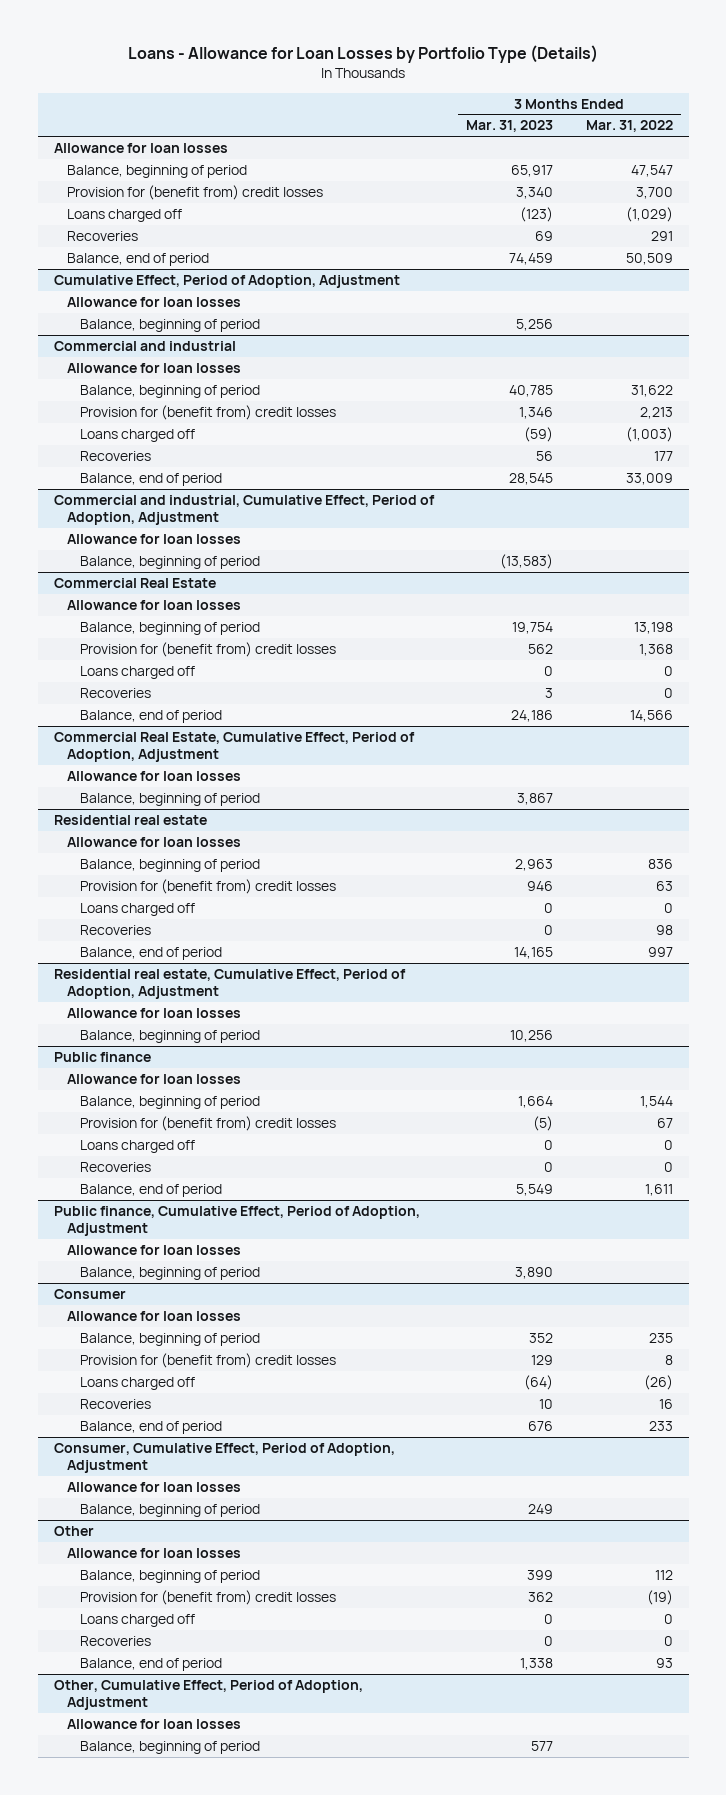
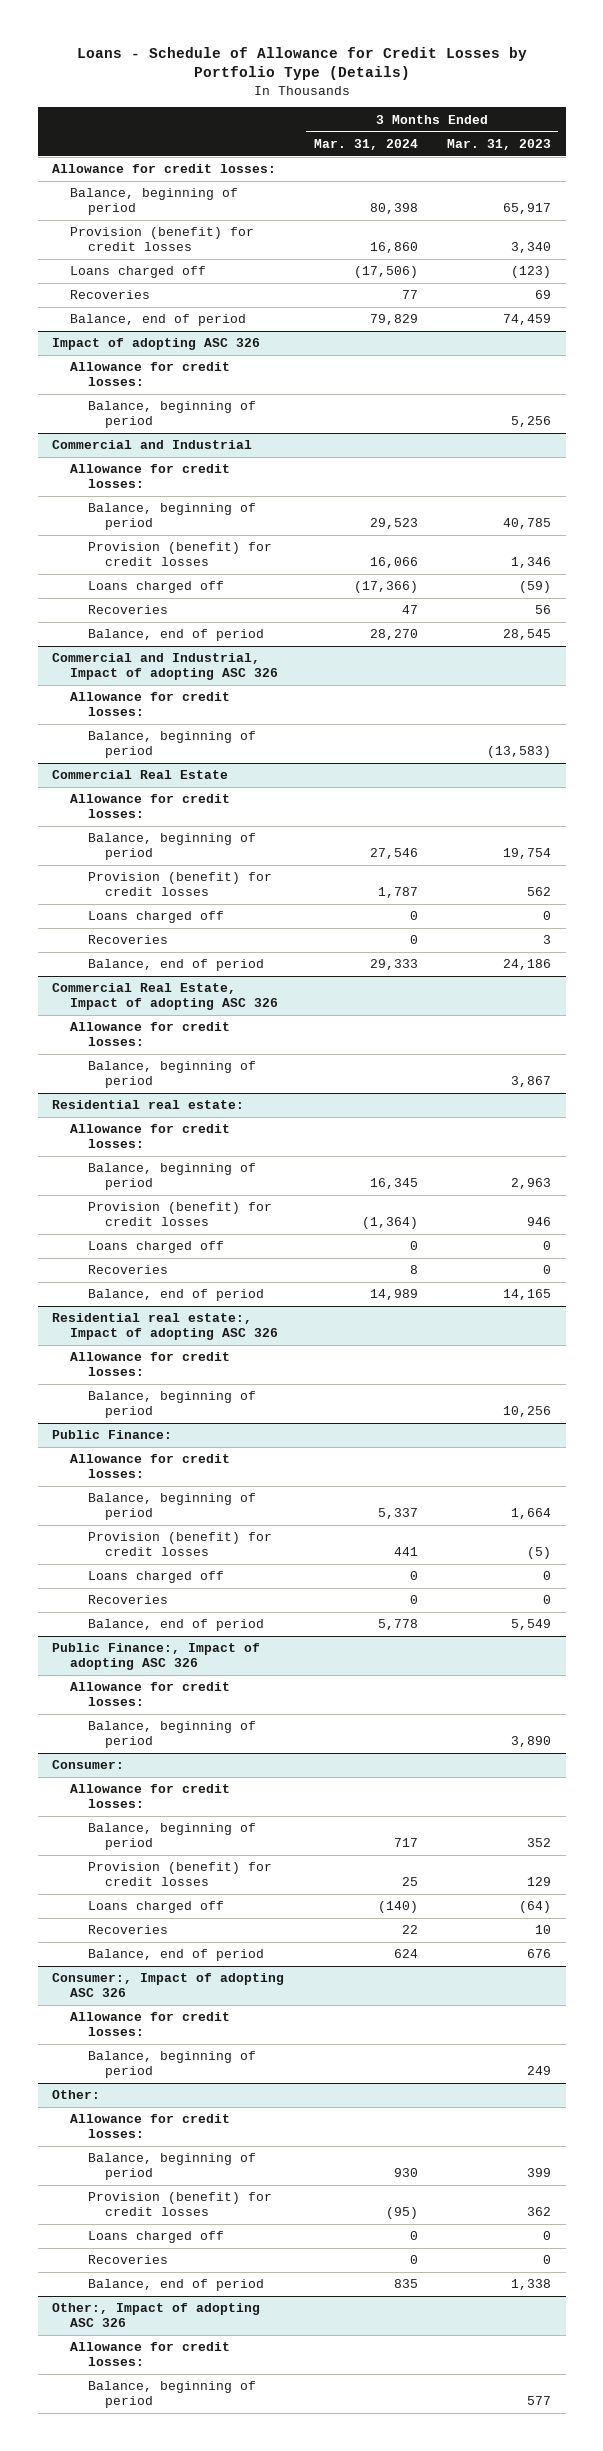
- Loans - Allowance for Loan Losses by Portfolio Type (Details)
+ Loans - Schedule of Allowance for Credit Losses by Portfolio Type (Details)
- | 3 Months Ended Mar. 31, 2023 | 3 Months Ended Mar. 31, 2022
+ | 3 Months Ended Mar. 31, 2024 | 3 Months Ended Mar. 31, 2023
- Allowance for loan losses
+ Allowance for credit losses:
- Provision for (benefit from) credit losses | 3,340 | 3,700
+ Provision (benefit) for credit losses | 16,860 | 3,340
- Cumulative Effect, Period of Adoption, Adjustment
- Allowance for loan losses
+ Impact of adopting ASC 326
+ Allowance for credit losses:
- Commercial and industrial
- Allowance for loan losses
+ Commercial and Industrial
+ Allowance for credit losses:
- Provision for (benefit from) credit losses | 1,346 | 2,213
+ Provision (benefit) for credit losses | 16,066 | 1,346
- Commercial and industrial, Cumulative Effect, Period of Adoption, Adjustment
- Allowance for loan losses
+ Commercial and Industrial, Impact of adopting ASC 326
+ Allowance for credit losses:
@ Commercial Real Estate
- Allowance for loan losses
+ Allowance for credit losses:
- Provision for (benefit from) credit losses | 562 | 1,368
+ Provision (benefit) for credit losses | 1,787 | 562
- Commercial Real Estate, Cumulative Effect, Period of Adoption, Adjustment
- Allowance for loan losses
+ Commercial Real Estate, Impact of adopting ASC 326
+ Allowance for credit losses:
- Residential real estate
- Allowance for loan losses
+ Residential real estate:
+ Allowance for credit losses:
- Provision for (benefit from) credit losses | 946 | 63
+ Provision (benefit) for credit losses | (1,364) | 946
- Residential real estate, Cumulative Effect, Period of Adoption, Adjustment
- Allowance for loan losses
+ Residential real estate:, Impact of adopting ASC 326
+ Allowance for credit losses:
- Public finance
- Allowance for loan losses
+ Public Finance:
+ Allowance for credit losses:
- Provision for (benefit from) credit losses | (5) | 67
+ Provision (benefit) for credit losses | 441 | (5)
- Public finance, Cumulative Effect, Period of Adoption, Adjustment
- Allowance for loan losses
+ Public Finance:, Impact of adopting ASC 326
+ Allowance for credit losses:
- Consumer
- Allowance for loan losses
+ Consumer:
+ Allowance for credit losses:
- Provision for (benefit from) credit losses | 129 | 8
+ Provision (benefit) for credit losses | 25 | 129
- Consumer, Cumulative Effect, Period of Adoption, Adjustment
- Allowance for loan losses
+ Consumer:, Impact of adopting ASC 326
+ Allowance for credit losses:
- Other
- Allowance for loan losses
+ Other:
+ Allowance for credit losses:
- Provision for (benefit from) credit losses | 362 | (19)
+ Provision (benefit) for credit losses | (95) | 362
- Other, Cumulative Effect, Period of Adoption, Adjustment
- Allowance for loan losses
+ Other:, Impact of adopting ASC 326
+ Allowance for credit losses:

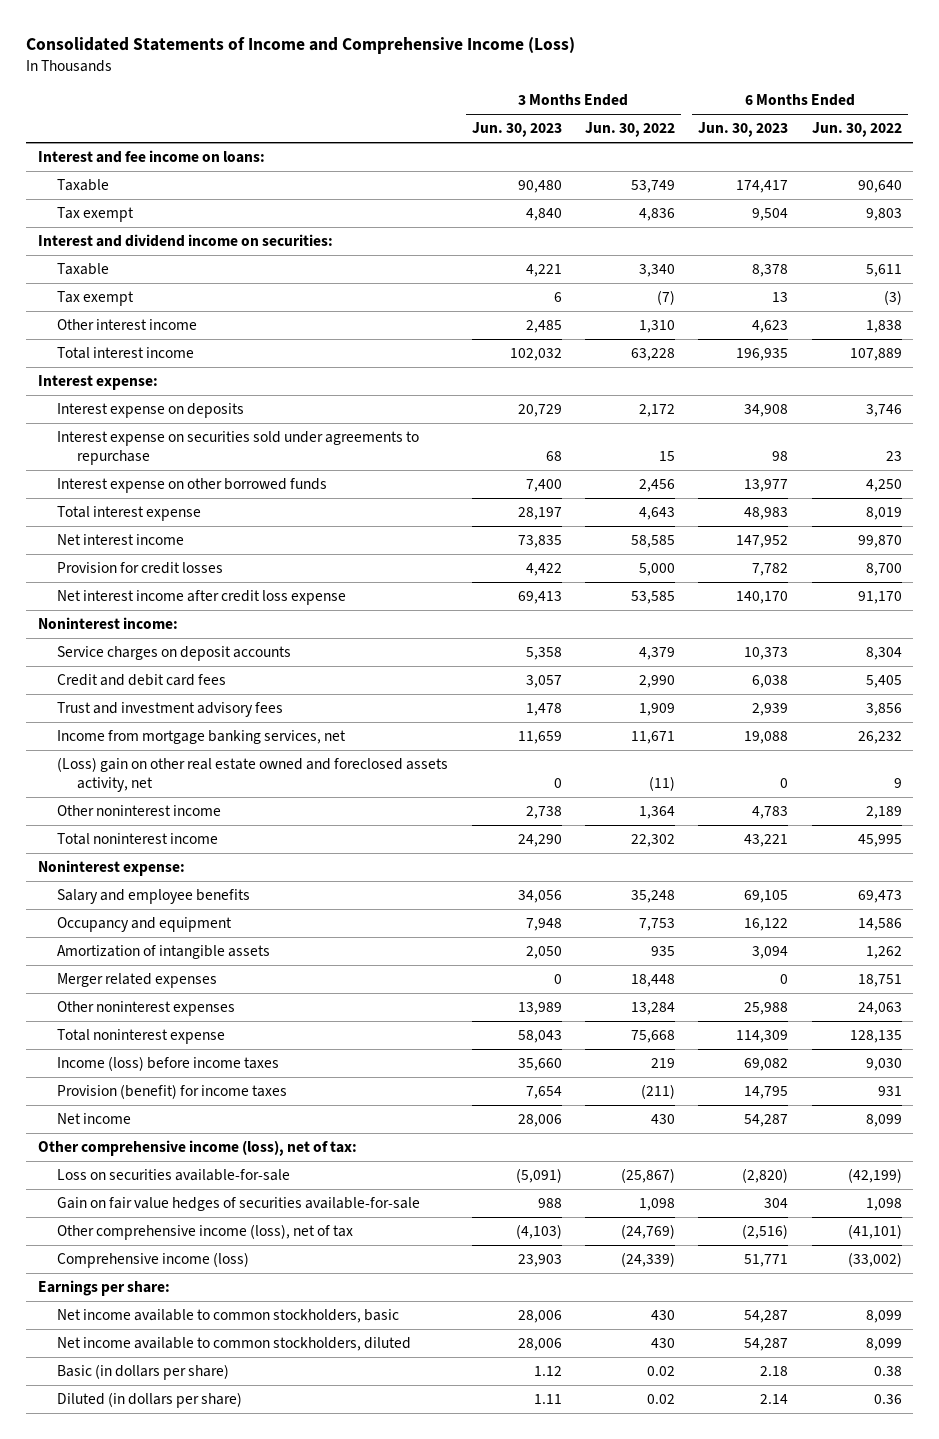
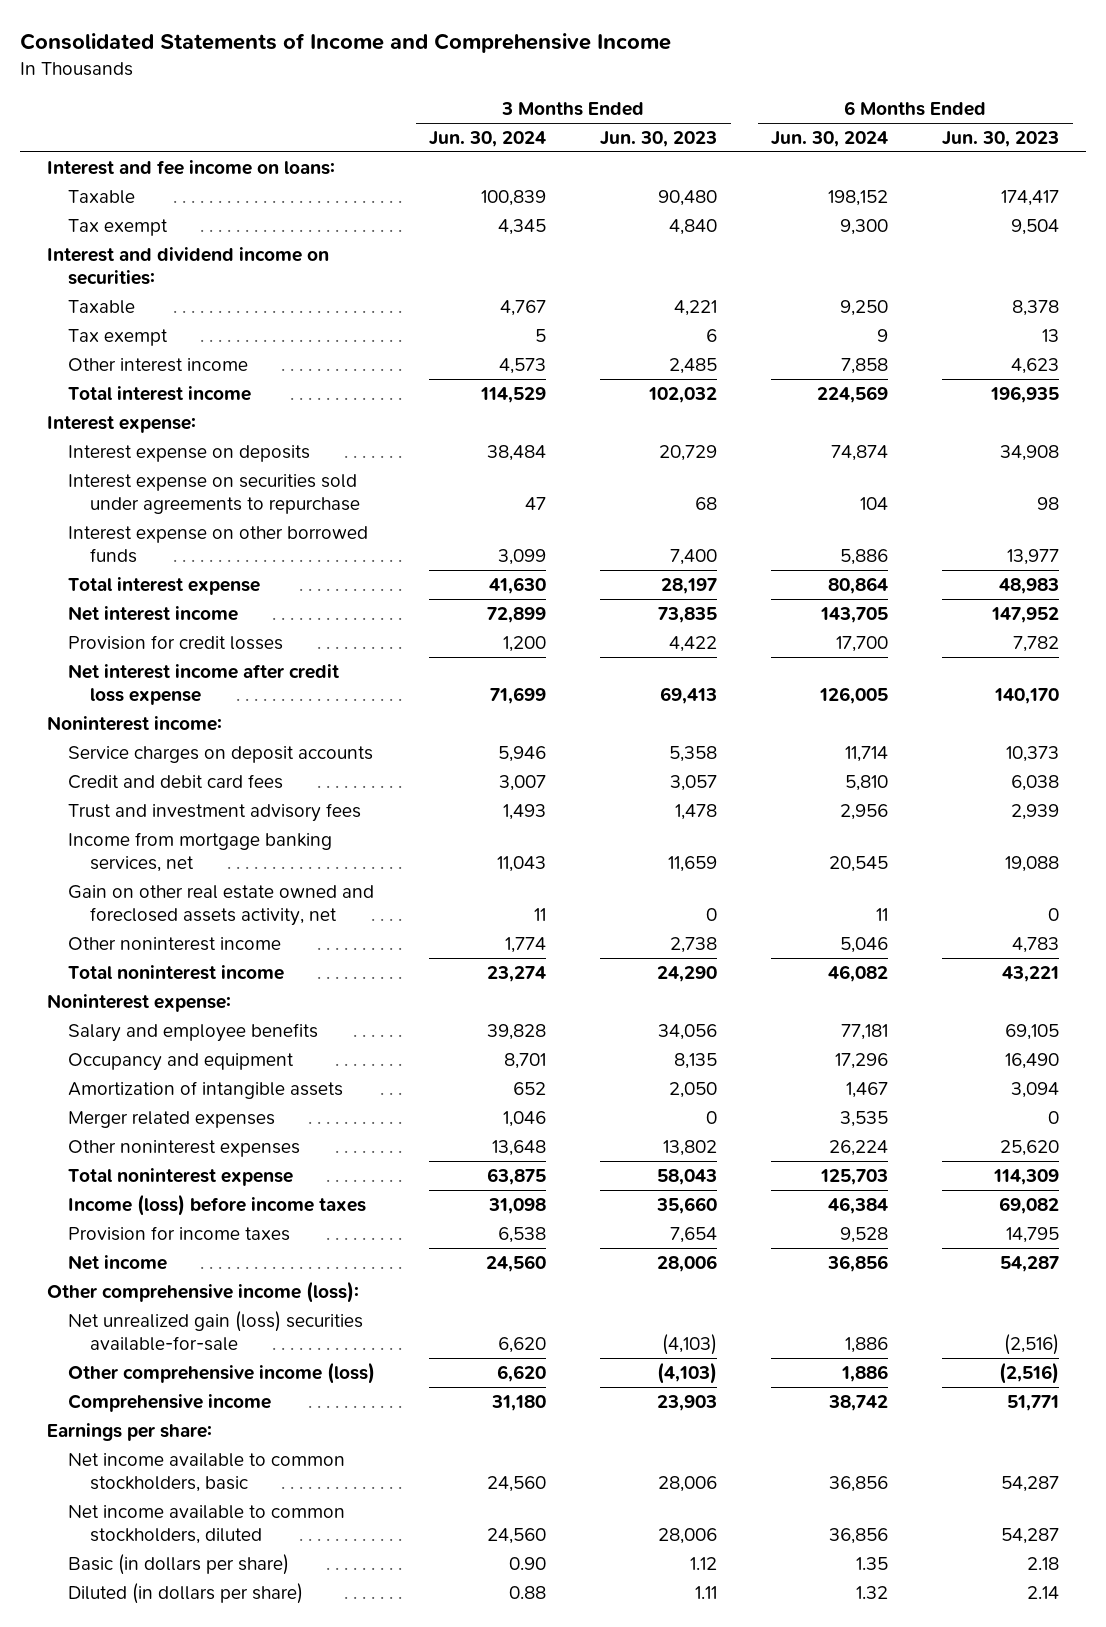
- Consolidated Statements of Income and Comprehensive Income (Loss)
+ Consolidated Statements of Income and Comprehensive Income
- | 3 Months Ended Jun. 30, 2023 | 3 Months Ended Jun. 30, 2022 | 6 Months Ended Jun. 30, 2023 | 6 Months Ended Jun. 30, 2022
+ | 3 Months Ended Jun. 30, 2024 | 3 Months Ended Jun. 30, 2023 | 6 Months Ended Jun. 30, 2024 | 6 Months Ended Jun. 30, 2023
- (Loss) gain on other real estate owned and foreclosed assets activity, net | 0 | (11) | 0 | 9
+ Gain on other real estate owned and foreclosed assets activity, net | 11 | 0 | 11 | 0
- Occupancy and equipment | 7,948 | 7,753 | 16,122 | 14,586
+ Occupancy and equipment | 8,701 | 8,135 | 17,296 | 16,490
- Other noninterest expenses | 13,989 | 13,284 | 25,988 | 24,063
+ Other noninterest expenses | 13,648 | 13,802 | 26,224 | 25,620
- Provision (benefit) for income taxes | 7,654 | (211) | 14,795 | 931
+ Provision for income taxes | 6,538 | 7,654 | 9,528 | 14,795
- Other comprehensive income (loss), net of tax:
- Loss on securities available-for-sale | (5,091) | (25,867) | (2,820) | (42,199)
- Gain on fair value hedges of securities available-for-sale | 988 | 1,098 | 304 | 1,098
- Other comprehensive income (loss), net of tax | (4,103) | (24,769) | (2,516) | (41,101)
- Comprehensive income (loss) | 23,903 | (24,339) | 51,771 | (33,002)
+ Other comprehensive income (loss):
+ Net unrealized gain (loss) securities available-for-sale | 6,620 | (4,103) | 1,886 | (2,516)
+ Other comprehensive income (loss) | 6,620 | (4,103) | 1,886 | (2,516)
+ Comprehensive income | 31,180 | 23,903 | 38,742 | 51,771

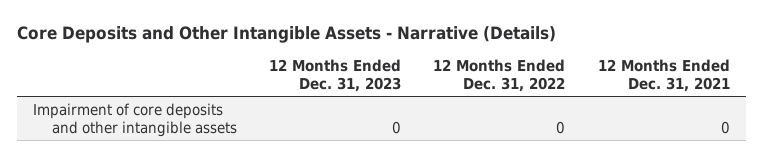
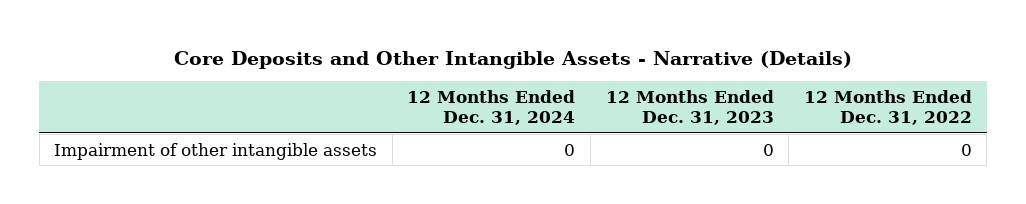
- | 12 Months Ended Dec. 31, 2023 | 12 Months Ended Dec. 31, 2022 | 12 Months Ended Dec. 31, 2021
+ | 12 Months Ended Dec. 31, 2024 | 12 Months Ended Dec. 31, 2023 | 12 Months Ended Dec. 31, 2022
- Impairment of core deposits and other intangible assets | 0 | 0 | 0
+ Impairment of other intangible assets | 0 | 0 | 0

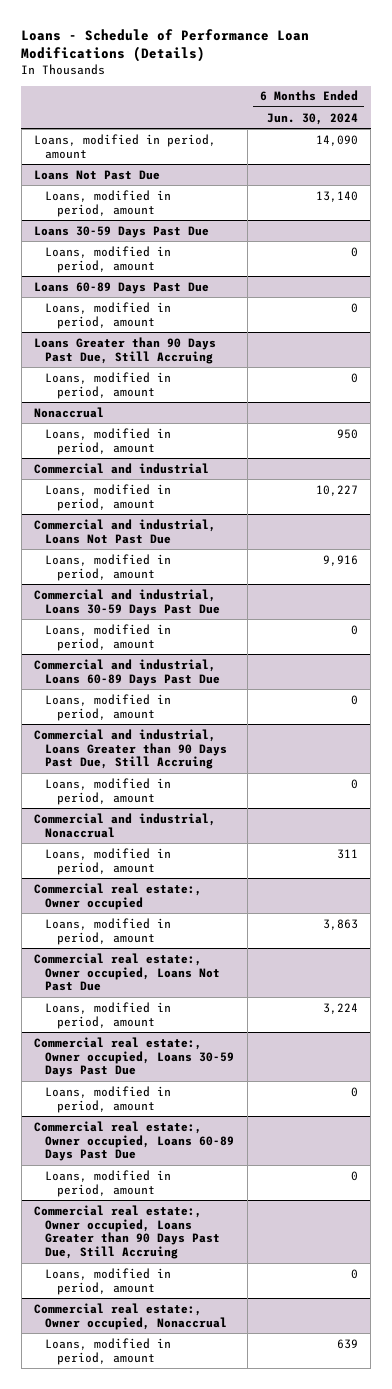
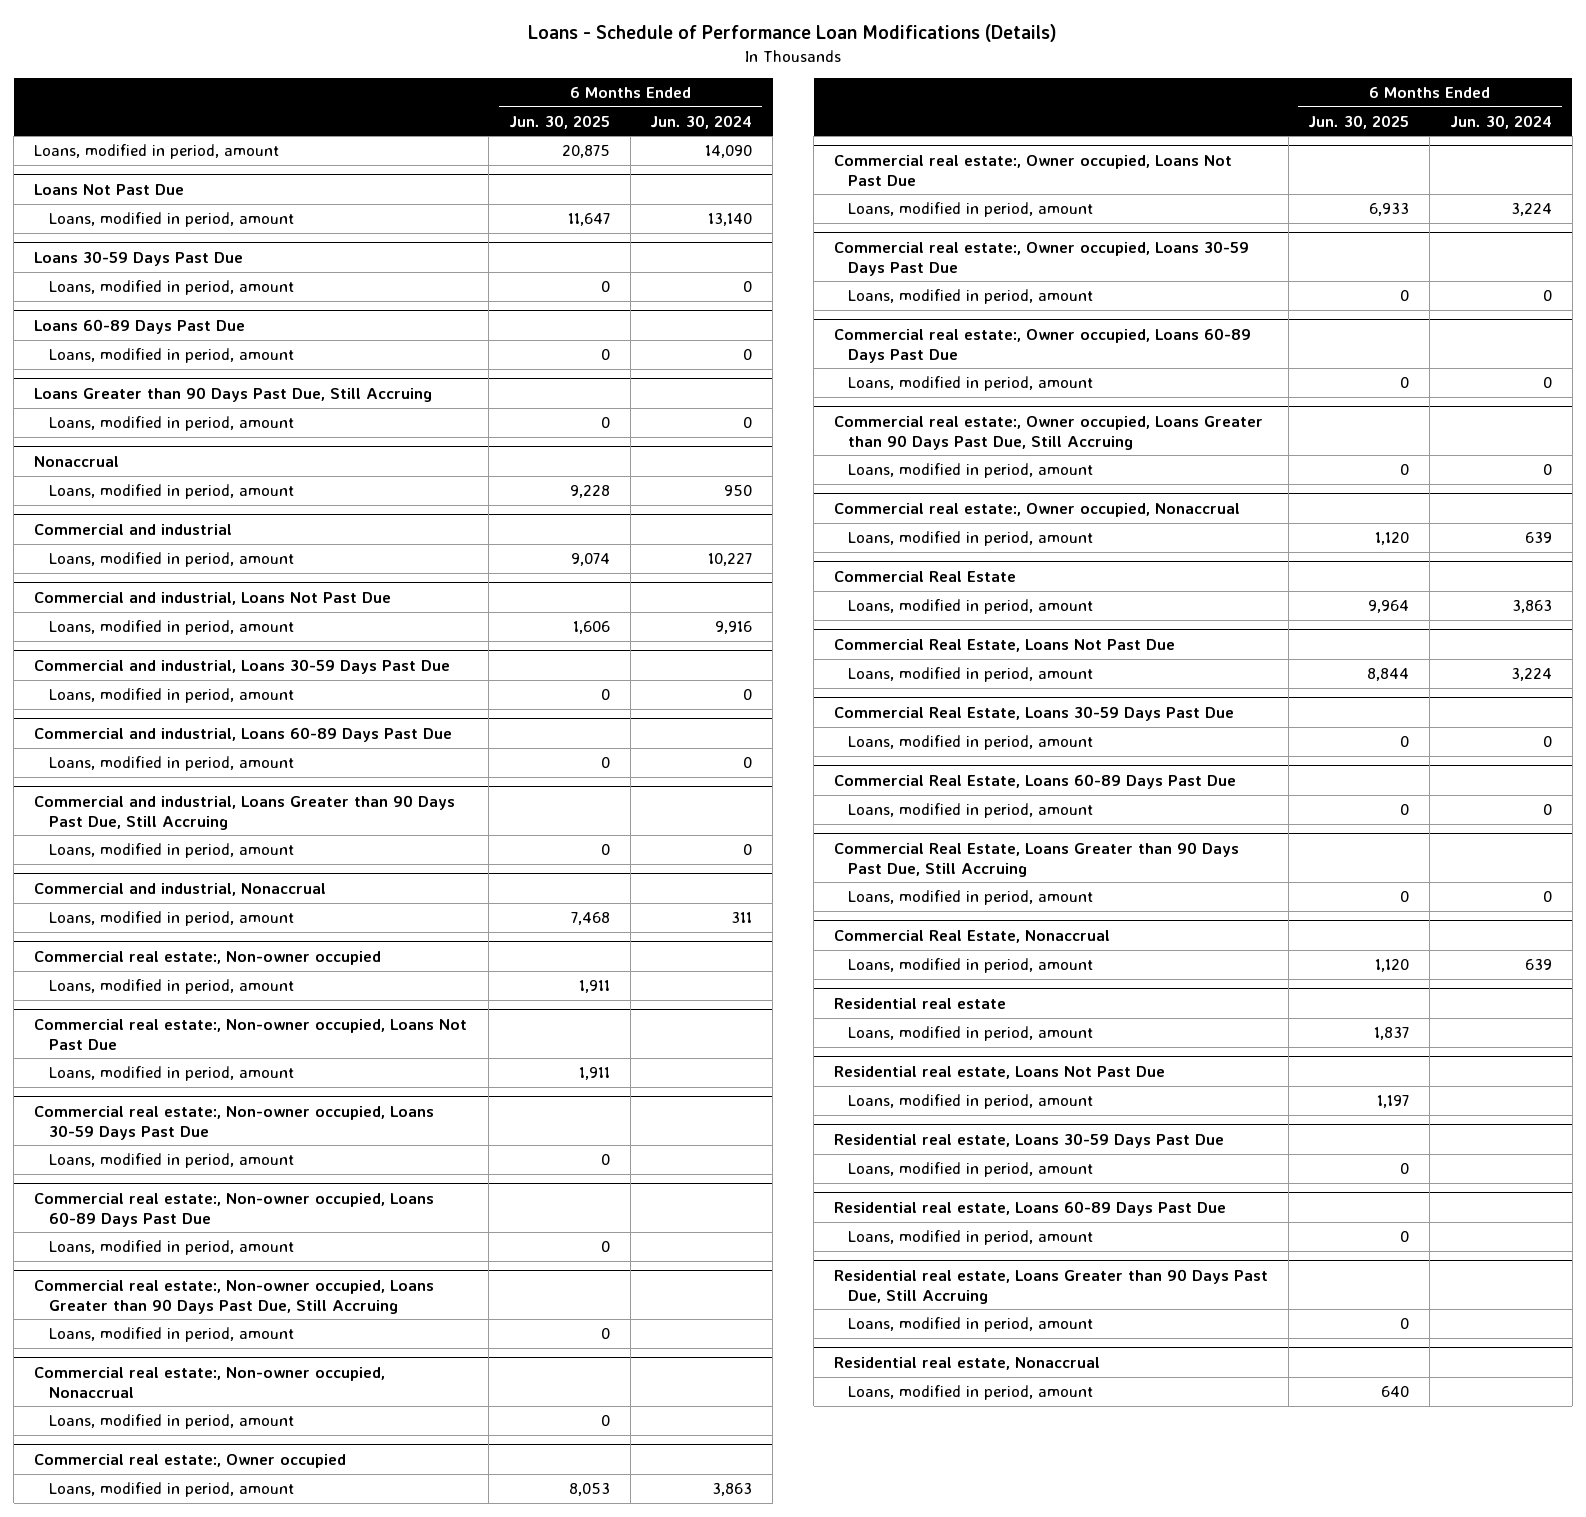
- | 6 Months Ended Jun. 30, 2024
+ | 6 Months Ended Jun. 30, 2025 | 6 Months Ended Jun. 30, 2024
+ Commercial real estate:, Non-owner occupied
+ Loans, modified in period, amount | 1,911 |
+ Commercial real estate:, Non-owner occupied, Loans Not Past Due
+ Loans, modified in period, amount | 1,911 |
+ Commercial real estate:, Non-owner occupied, Loans 30-59 Days Past Due
+ Loans, modified in period, amount | 0 |
+ Commercial real estate:, Non-owner occupied, Loans 60-89 Days Past Due
+ Loans, modified in period, amount | 0 |
+ Commercial real estate:, Non-owner occupied, Loans Greater than 90 Days Past Due, Still Accruing
+ Loans, modified in period, amount | 0 |
+ Commercial real estate:, Non-owner occupied, Nonaccrual
+ Loans, modified in period, amount | 0 |
+ Commercial Real Estate
+ Loans, modified in period, amount | 9,964 | 3,863
+ Commercial Real Estate, Loans Not Past Due
+ Loans, modified in period, amount | 8,844 | 3,224
+ Commercial Real Estate, Loans 30-59 Days Past Due
+ Loans, modified in period, amount | 0 | 0
+ Commercial Real Estate, Loans 60-89 Days Past Due
+ Loans, modified in period, amount | 0 | 0
+ Commercial Real Estate, Loans Greater than 90 Days Past Due, Still Accruing
+ Loans, modified in period, amount | 0 | 0
+ Commercial Real Estate, Nonaccrual
+ Loans, modified in period, amount | 1,120 | 639
+ Residential real estate
+ Loans, modified in period, amount | 1,837 |
+ Residential real estate, Loans Not Past Due
+ Loans, modified in period, amount | 1,197 |
+ Residential real estate, Loans 30-59 Days Past Due
+ Loans, modified in period, amount | 0 |
+ Residential real estate, Loans 60-89 Days Past Due
+ Loans, modified in period, amount | 0 |
+ Residential real estate, Loans Greater than 90 Days Past Due, Still Accruing
+ Loans, modified in period, amount | 0 |
+ Residential real estate, Nonaccrual
+ Loans, modified in period, amount | 640 |

